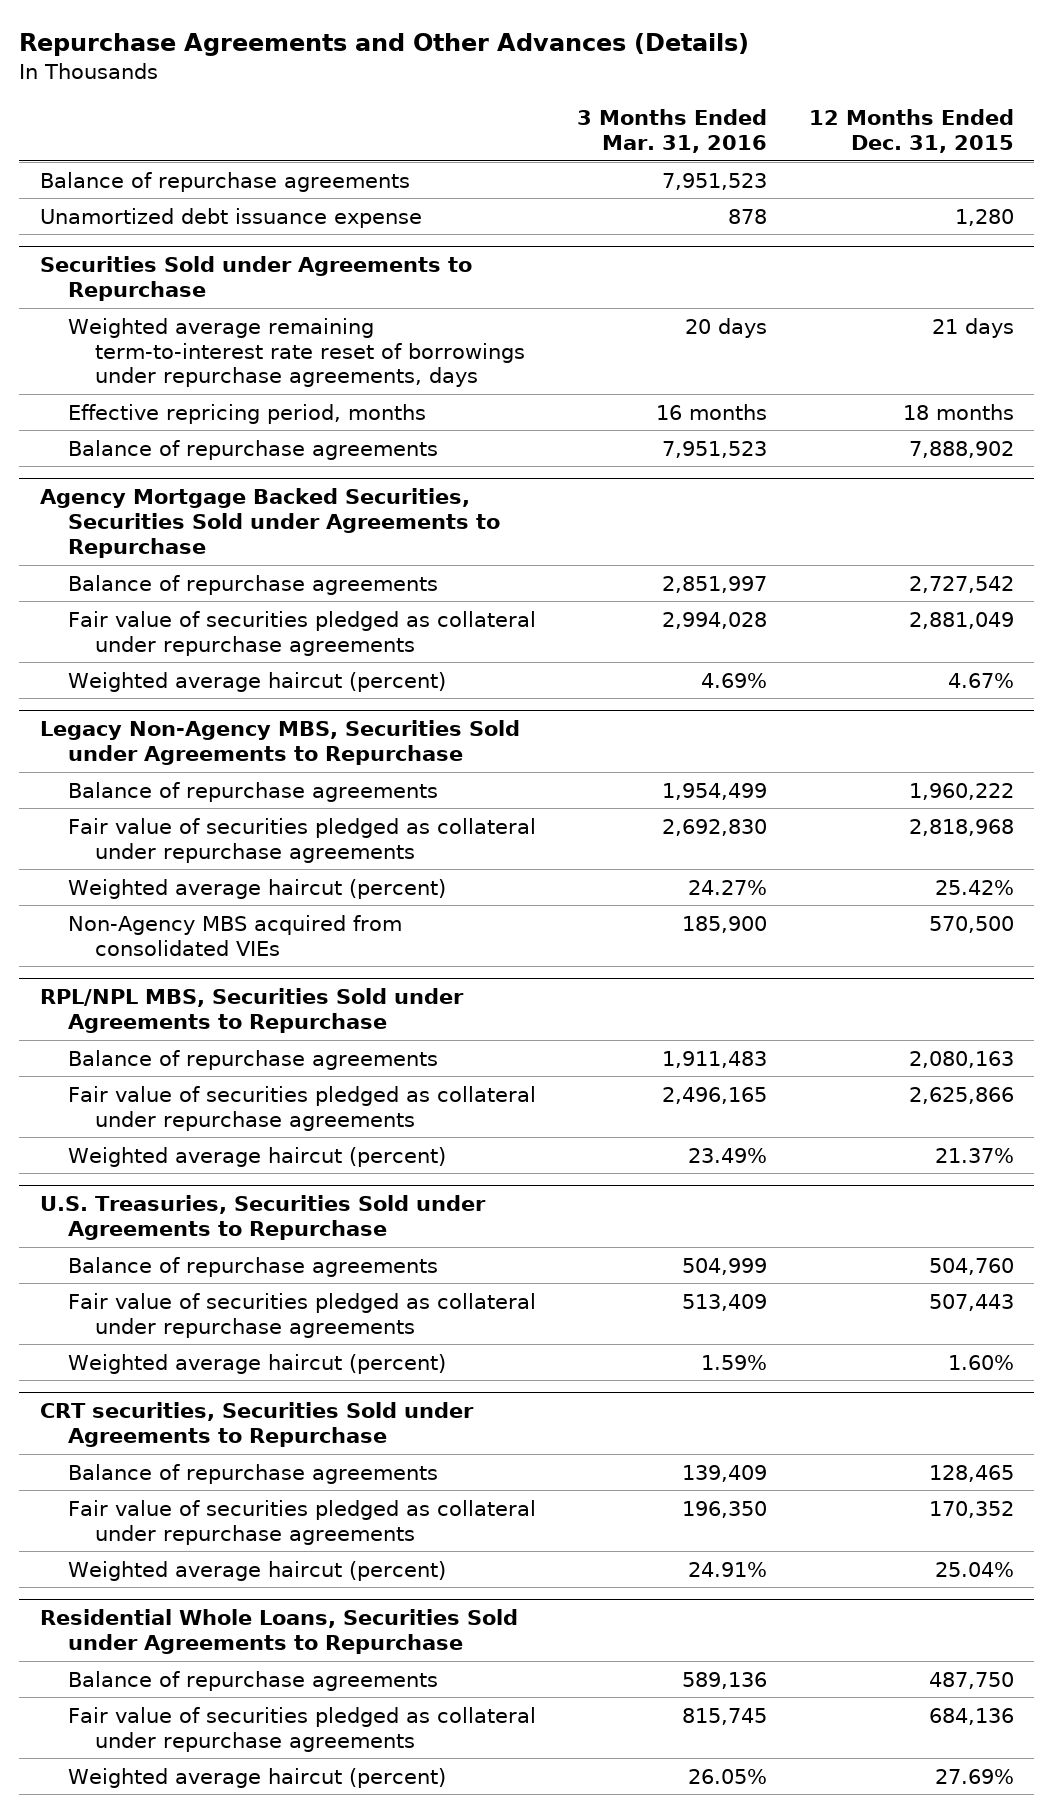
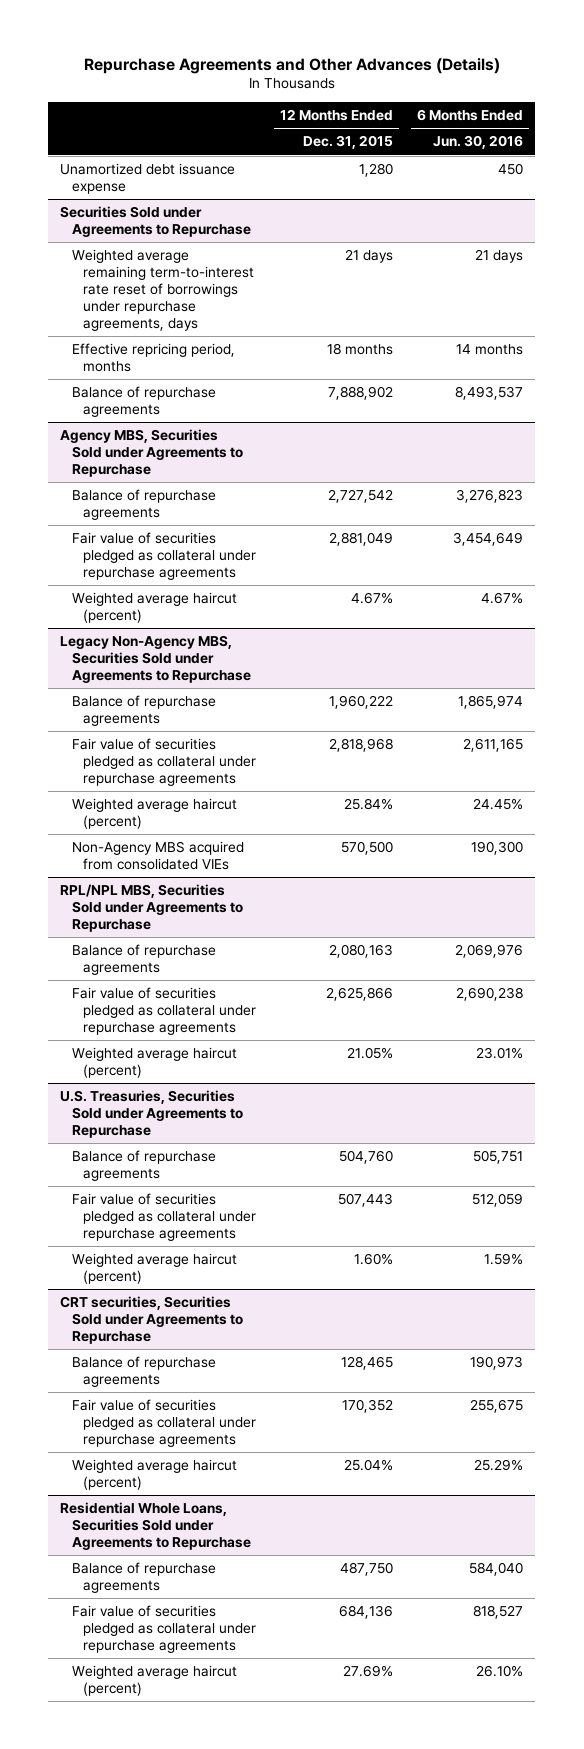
- | 3 Months Ended Mar. 31, 2016 | 12 Months Ended Dec. 31, 2015
+ | 12 Months Ended Dec. 31, 2015 | 6 Months Ended Jun. 30, 2016
- Balance of repurchase agreements | 7,951,523 |
- Agency Mortgage Backed Securities, Securities Sold under Agreements to Repurchase
+ Agency MBS, Securities Sold under Agreements to Repurchase
@ Legacy Non-Agency MBS, Securities Sold under Agreements to Repurchase
- Weighted average haircut (percent) | 24.27% | 25.42%
+ Weighted average haircut (percent) | 25.84% | 24.45%
@ RPL/NPL MBS, Securities Sold under Agreements to Repurchase
- Weighted average haircut (percent) | 23.49% | 21.37%
+ Weighted average haircut (percent) | 21.05% | 23.01%

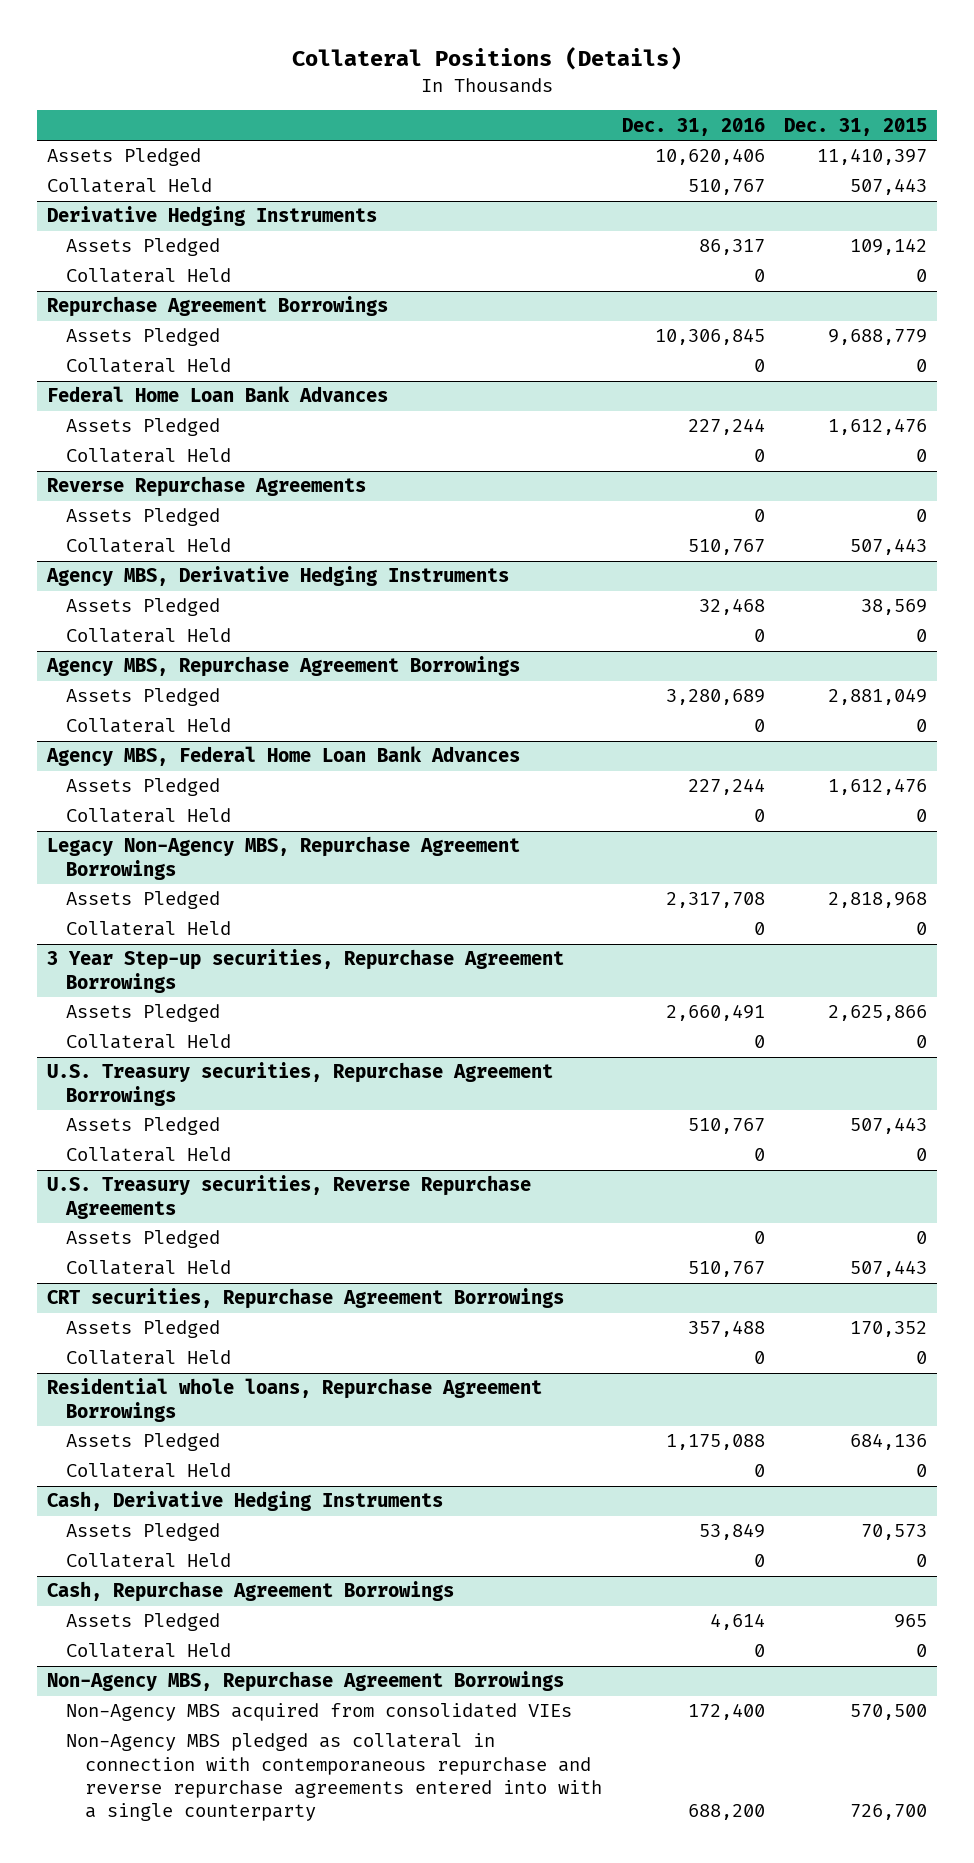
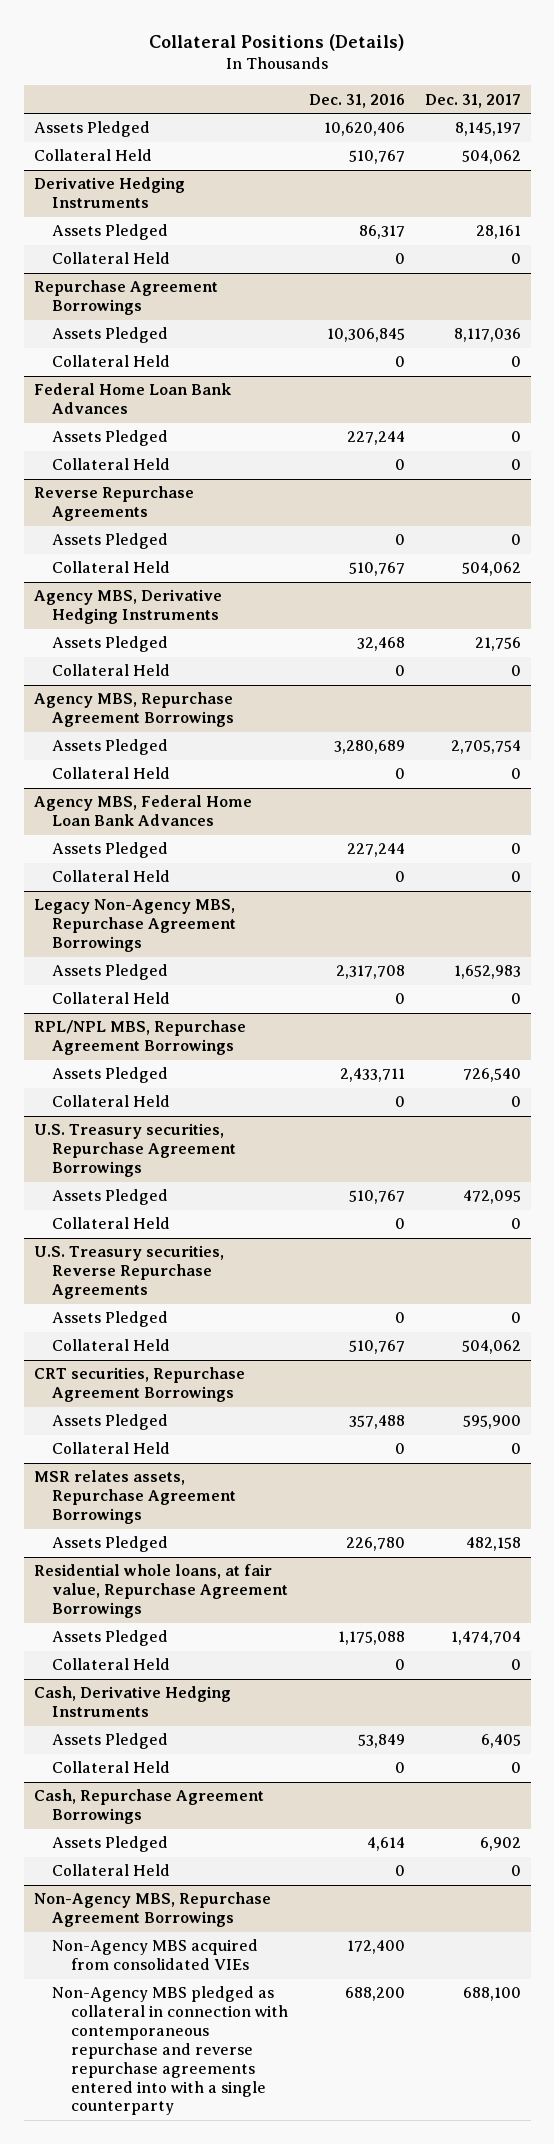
- | Dec. 31, 2016 | Dec. 31, 2015
+ | Dec. 31, 2016 | Dec. 31, 2017
- 3 Year Step-up securities, Repurchase Agreement Borrowings
- Assets Pledged | 2,660,491 | 2,625,866
+ RPL/NPL MBS, Repurchase Agreement Borrowings
+ Assets Pledged | 2,433,711 | 726,540
- Residential whole loans, Repurchase Agreement Borrowings
+ MSR relates assets, Repurchase Agreement Borrowings
+ Assets Pledged | 226,780 | 482,158
+ Residential whole loans, at fair value, Repurchase Agreement Borrowings

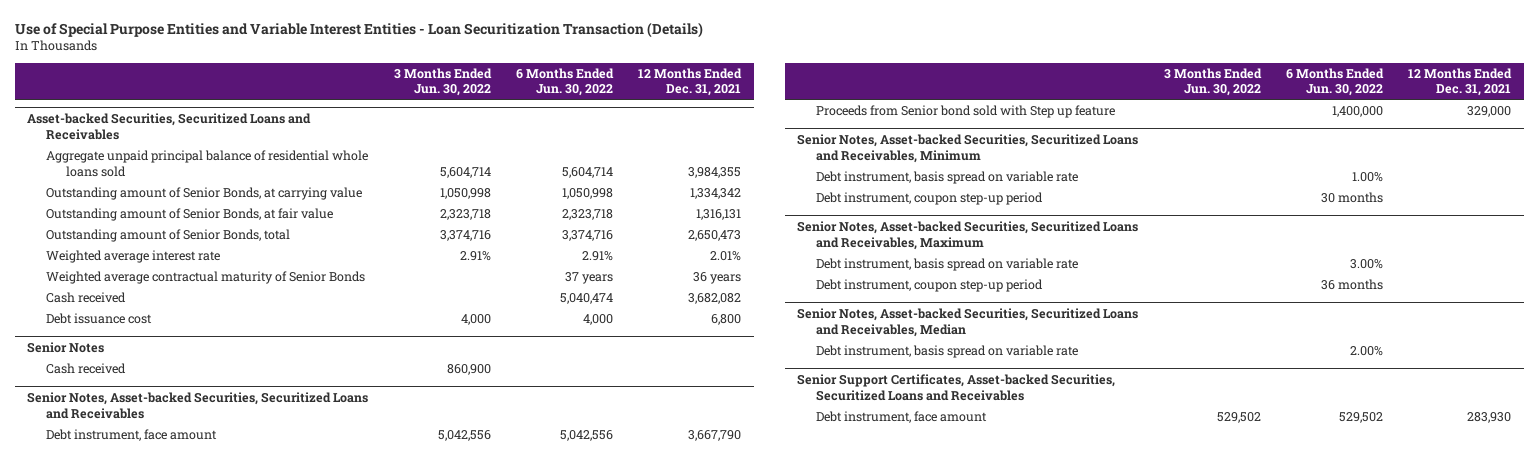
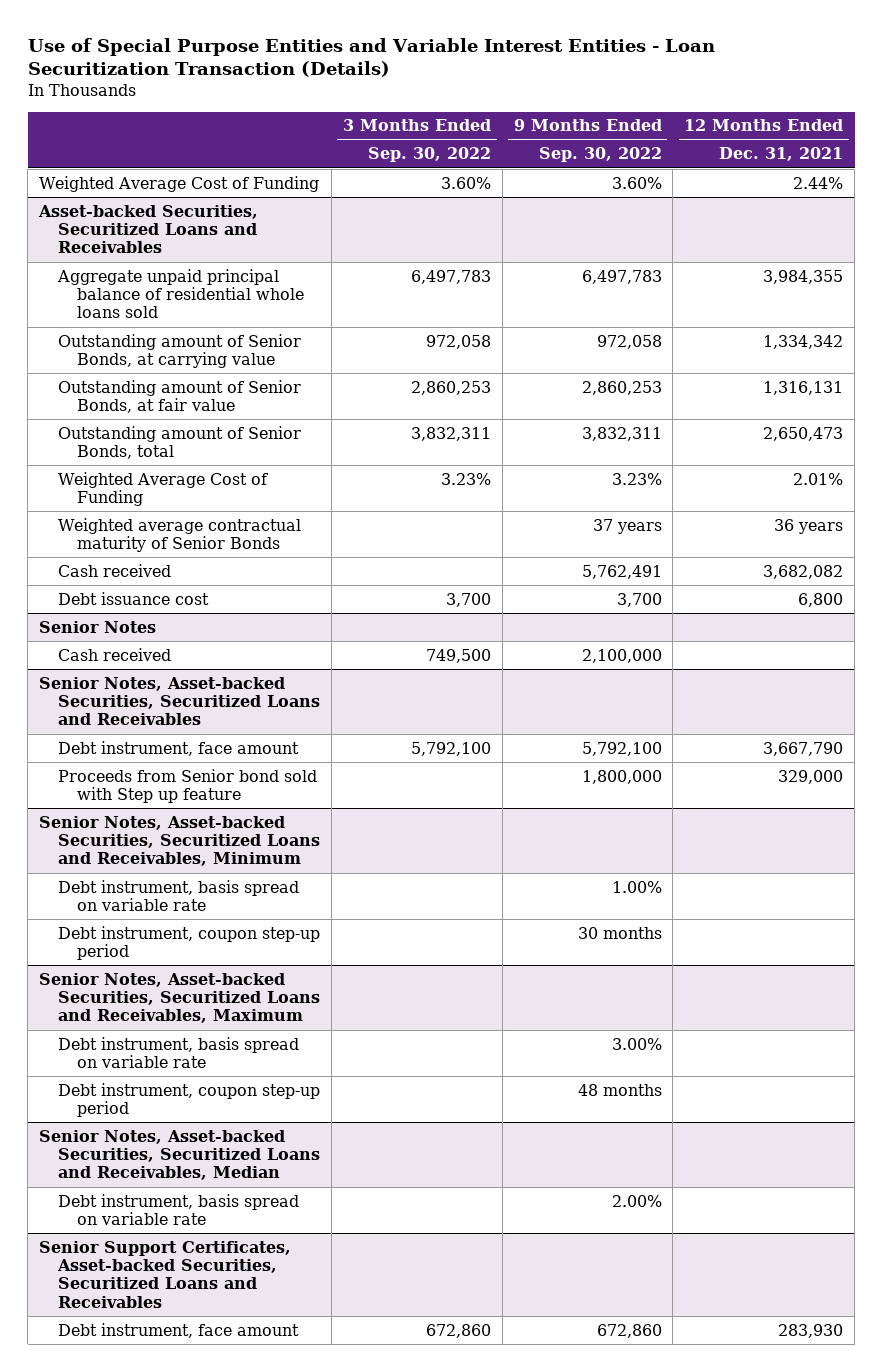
- | 3 Months Ended Jun. 30, 2022 | 6 Months Ended Jun. 30, 2022 | 12 Months Ended Dec. 31, 2021
+ | 3 Months Ended Sep. 30, 2022 | 9 Months Ended Sep. 30, 2022 | 12 Months Ended Dec. 31, 2021
+ Weighted Average Cost of Funding | 3.60% | 3.60% | 2.44%
@ Asset-backed Securities, Securitized Loans and Receivables
- Weighted average interest rate | 2.91% | 2.91% | 2.01%
+ Weighted Average Cost of Funding | 3.23% | 3.23% | 2.01%

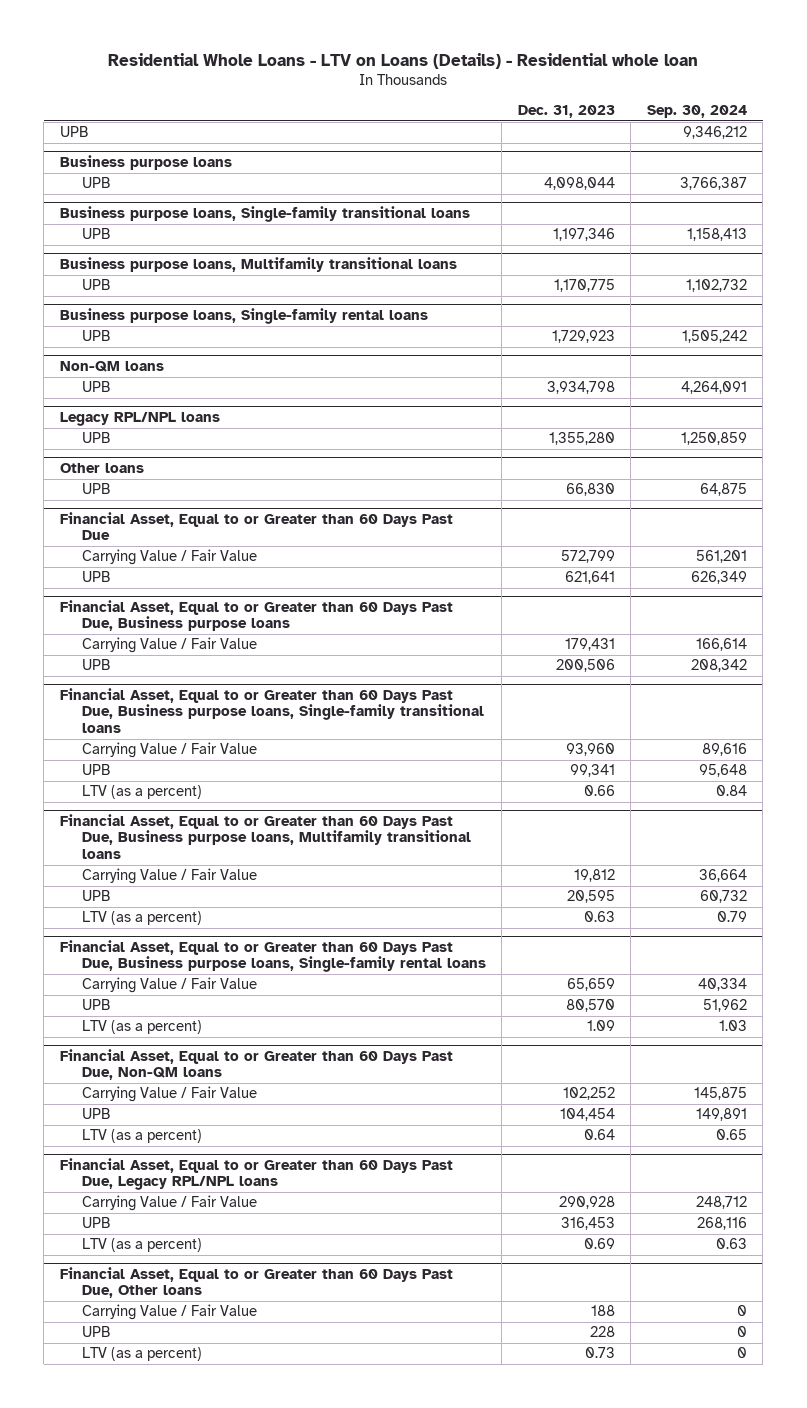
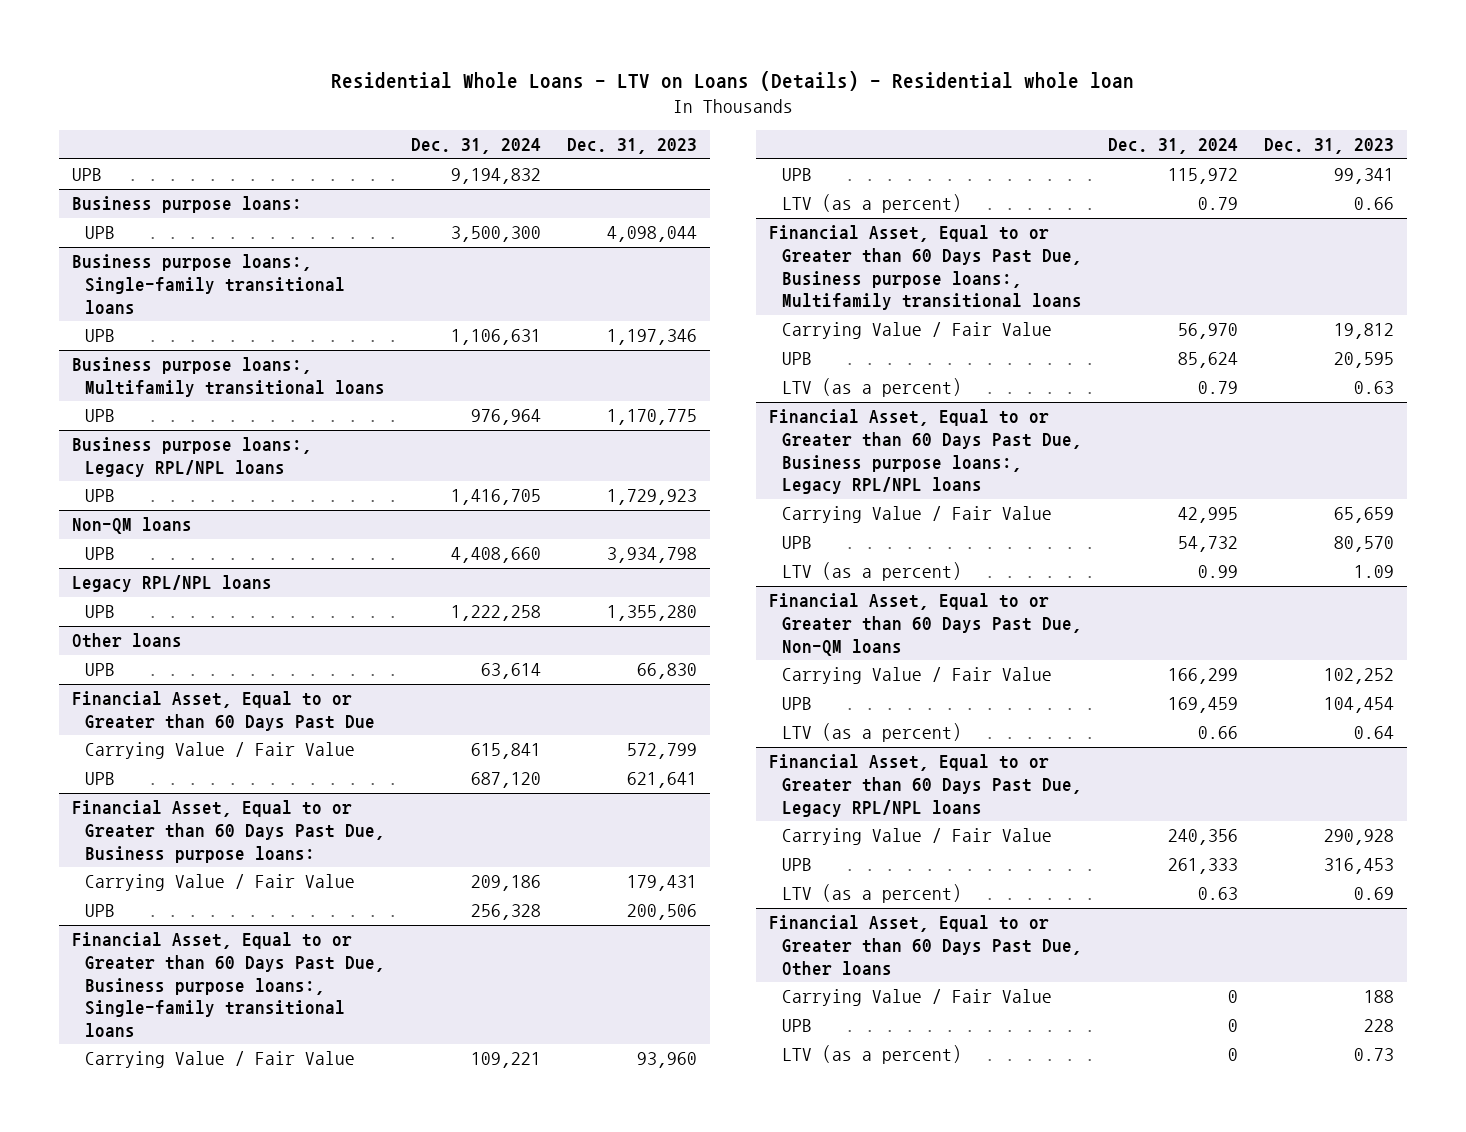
- | Dec. 31, 2023 | Sep. 30, 2024
+ | Dec. 31, 2024 | Dec. 31, 2023
- Business purpose loans
+ Business purpose loans:
- Business purpose loans, Single-family transitional loans
+ Business purpose loans:, Single-family transitional loans
- Business purpose loans, Multifamily transitional loans
+ Business purpose loans:, Multifamily transitional loans
- Business purpose loans, Single-family rental loans
+ Business purpose loans:, Legacy RPL/NPL loans
- Financial Asset, Equal to or Greater than 60 Days Past Due, Business purpose loans
+ Financial Asset, Equal to or Greater than 60 Days Past Due, Business purpose loans:
- Financial Asset, Equal to or Greater than 60 Days Past Due, Business purpose loans, Single-family transitional loans
+ Financial Asset, Equal to or Greater than 60 Days Past Due, Business purpose loans:, Single-family transitional loans
- Financial Asset, Equal to or Greater than 60 Days Past Due, Business purpose loans, Multifamily transitional loans
+ Financial Asset, Equal to or Greater than 60 Days Past Due, Business purpose loans:, Multifamily transitional loans
- Financial Asset, Equal to or Greater than 60 Days Past Due, Business purpose loans, Single-family rental loans
+ Financial Asset, Equal to or Greater than 60 Days Past Due, Business purpose loans:, Legacy RPL/NPL loans

